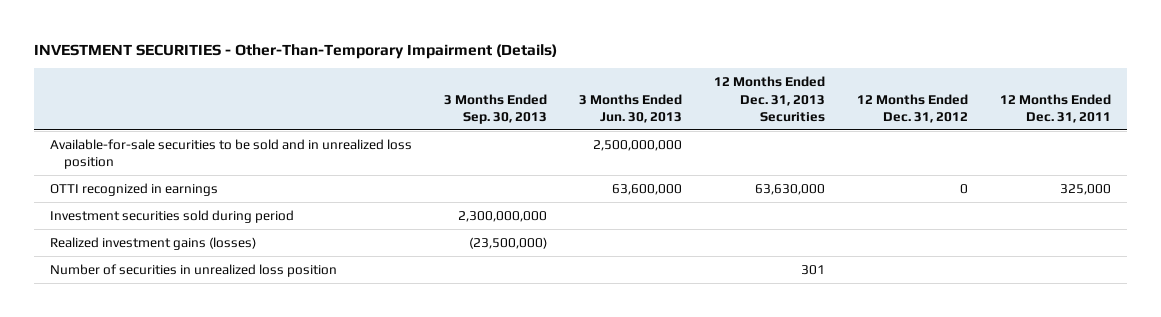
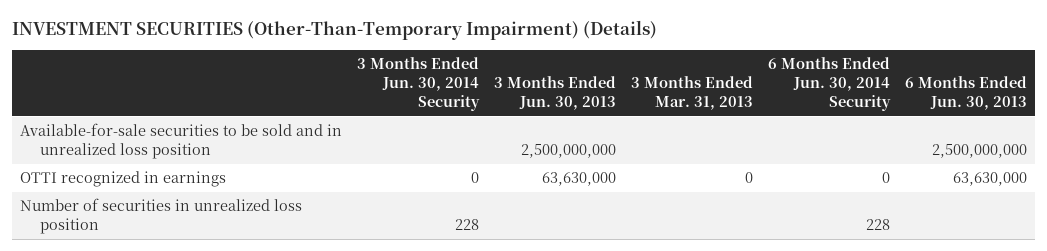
- INVESTMENT SECURITIES - Other-Than-Temporary Impairment (Details)
+ INVESTMENT SECURITIES (Other-Than-Temporary Impairment) (Details)
- | 3 Months Ended Sep. 30, 2013 | 3 Months Ended Jun. 30, 2013 | 12 Months Ended Dec. 31, 2013 Securities | 12 Months Ended Dec. 31, 2012 | 12 Months Ended Dec. 31, 2011
+ | 3 Months Ended Jun. 30, 2014 Security | 3 Months Ended Jun. 30, 2013 | 3 Months Ended Mar. 31, 2013 | 6 Months Ended Jun. 30, 2014 Security | 6 Months Ended Jun. 30, 2013
- OTTI recognized in earnings | | 63,600,000 | 63,630,000 | 0 | 325,000
- Investment securities sold during period | 2,300,000,000 | | | |
- Realized investment gains (losses) | (23,500,000) | | | |
+ OTTI recognized in earnings | 0 | 63,630,000 | 0 | 0 | 63,630,000

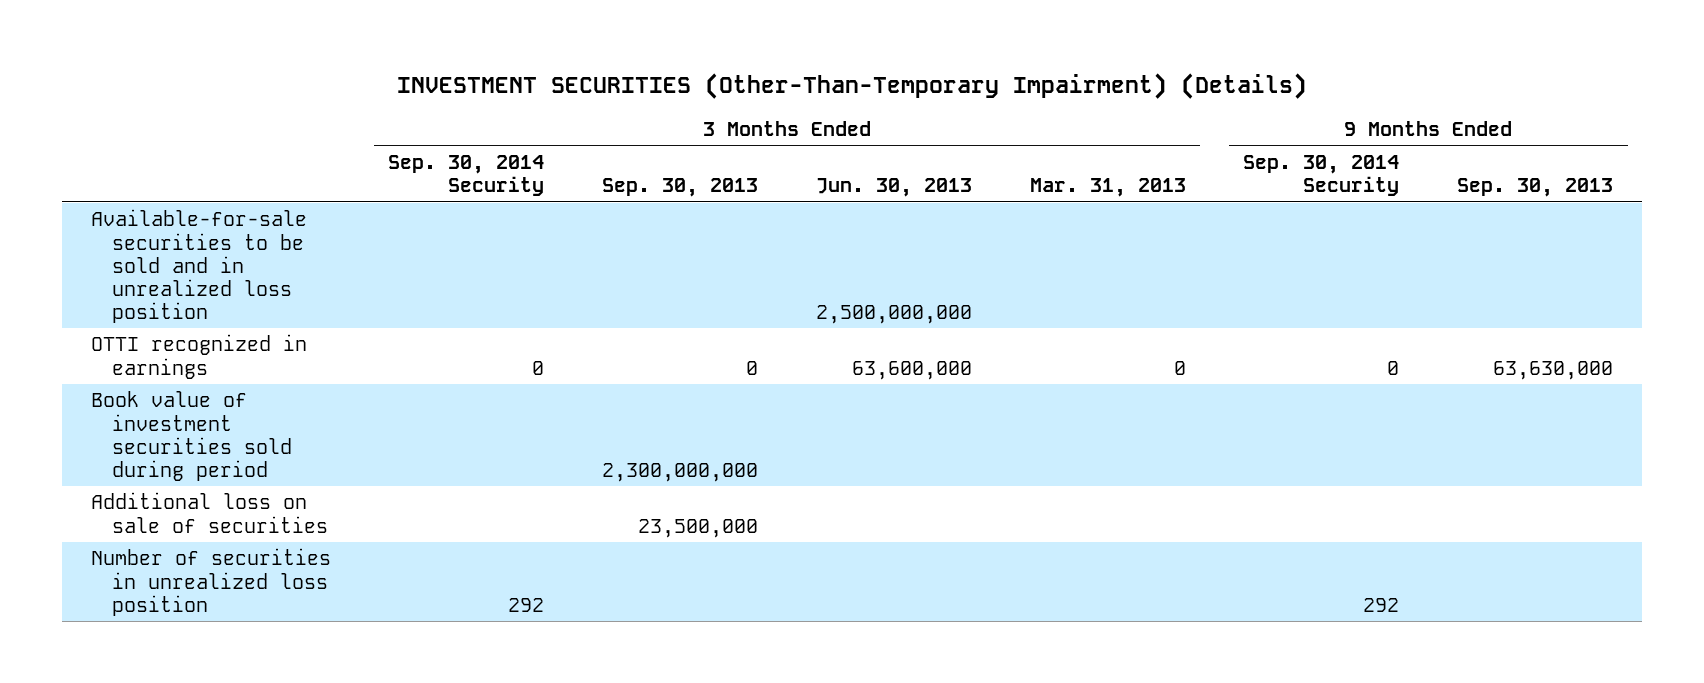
- | 3 Months Ended Jun. 30, 2014 Security | 3 Months Ended Jun. 30, 2013 | 3 Months Ended Mar. 31, 2013 | 6 Months Ended Jun. 30, 2014 Security | 6 Months Ended Jun. 30, 2013
+ | 3 Months Ended Sep. 30, 2014 Security | 3 Months Ended Sep. 30, 2013 | 3 Months Ended Jun. 30, 2013 | 3 Months Ended Mar. 31, 2013 | 9 Months Ended Sep. 30, 2014 Security | 9 Months Ended Sep. 30, 2013
- OTTI recognized in earnings | 0 | 63,630,000 | 0 | 0 | 63,630,000
+ OTTI recognized in earnings | 0 | 0 | 63,600,000 | 0 | 0 | 63,630,000
+ Book value of investment securities sold during period | | 2,300,000,000 | | | |
+ Additional loss on sale of securities | | 23,500,000 | | | |

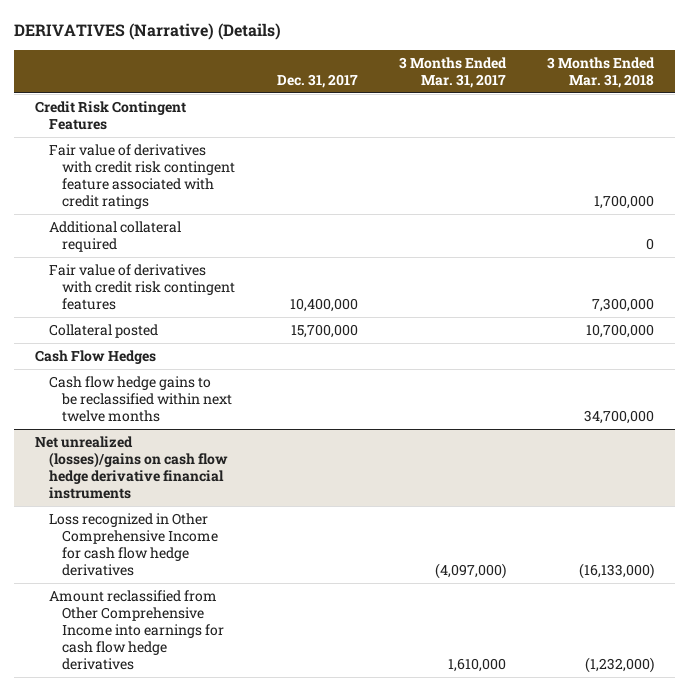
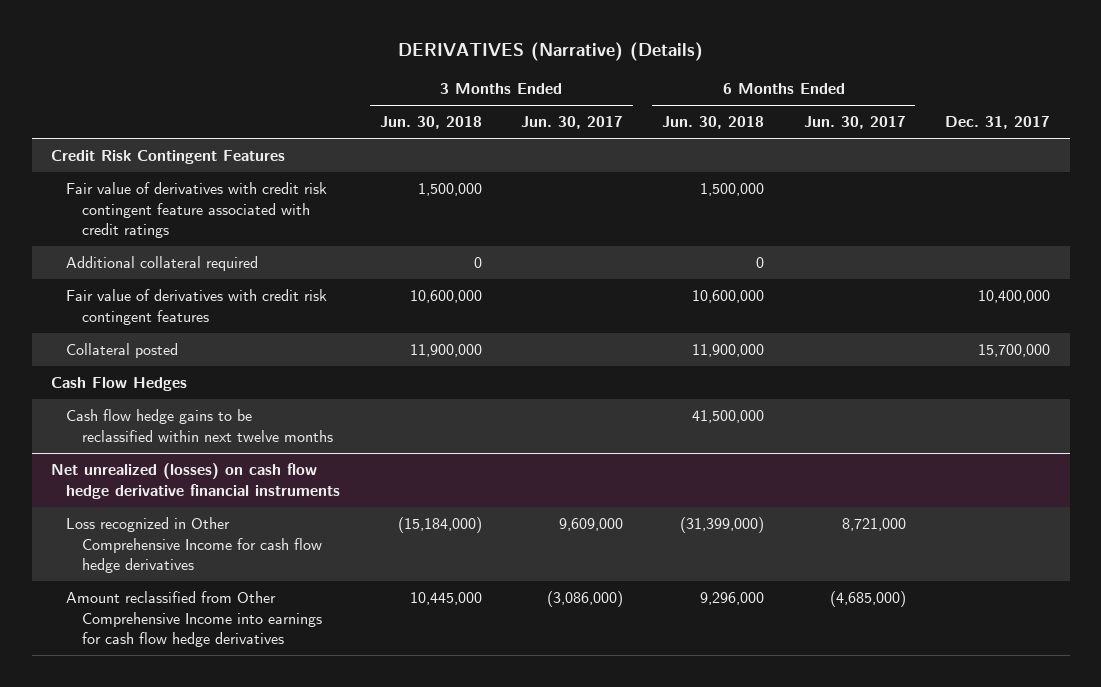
- | Dec. 31, 2017 | 3 Months Ended Mar. 31, 2017 | 3 Months Ended Mar. 31, 2018
+ | 3 Months Ended Jun. 30, 2018 | 3 Months Ended Jun. 30, 2017 | 6 Months Ended Jun. 30, 2018 | 6 Months Ended Jun. 30, 2017 | Dec. 31, 2017
- Net unrealized (losses)/gains on cash flow hedge derivative financial instruments
+ Net unrealized (losses) on cash flow hedge derivative financial instruments

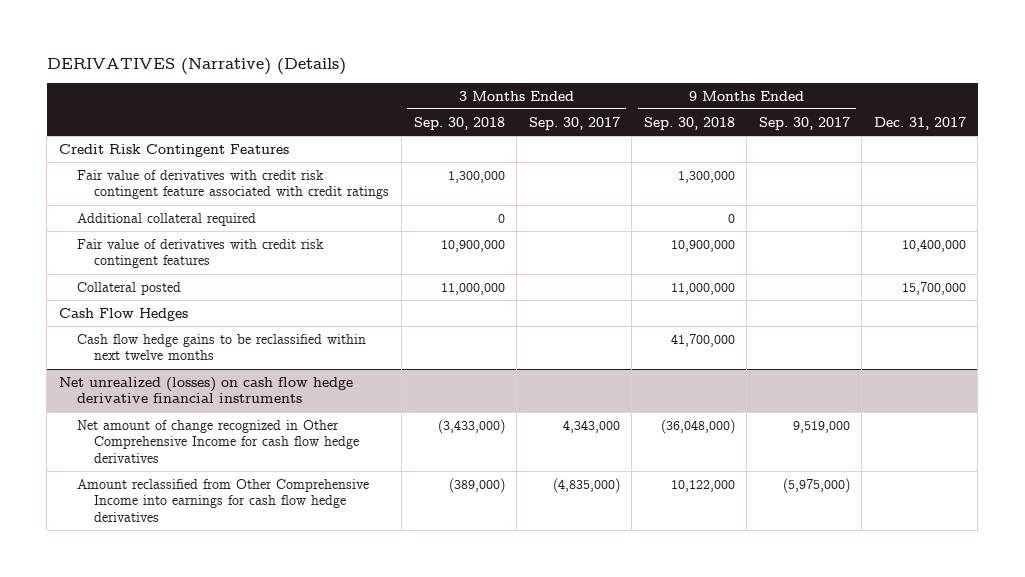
- | 3 Months Ended Jun. 30, 2018 | 3 Months Ended Jun. 30, 2017 | 6 Months Ended Jun. 30, 2018 | 6 Months Ended Jun. 30, 2017 | Dec. 31, 2017
+ | 3 Months Ended Sep. 30, 2018 | 3 Months Ended Sep. 30, 2017 | 9 Months Ended Sep. 30, 2018 | 9 Months Ended Sep. 30, 2017 | Dec. 31, 2017
@ Net unrealized (losses) on cash flow hedge derivative financial instruments
- Loss recognized in Other Comprehensive Income for cash flow hedge derivatives | (15,184,000) | 9,609,000 | (31,399,000) | 8,721,000 |
+ Net amount of change recognized in Other Comprehensive Income for cash flow hedge derivatives | (3,433,000) | 4,343,000 | (36,048,000) | 9,519,000 |

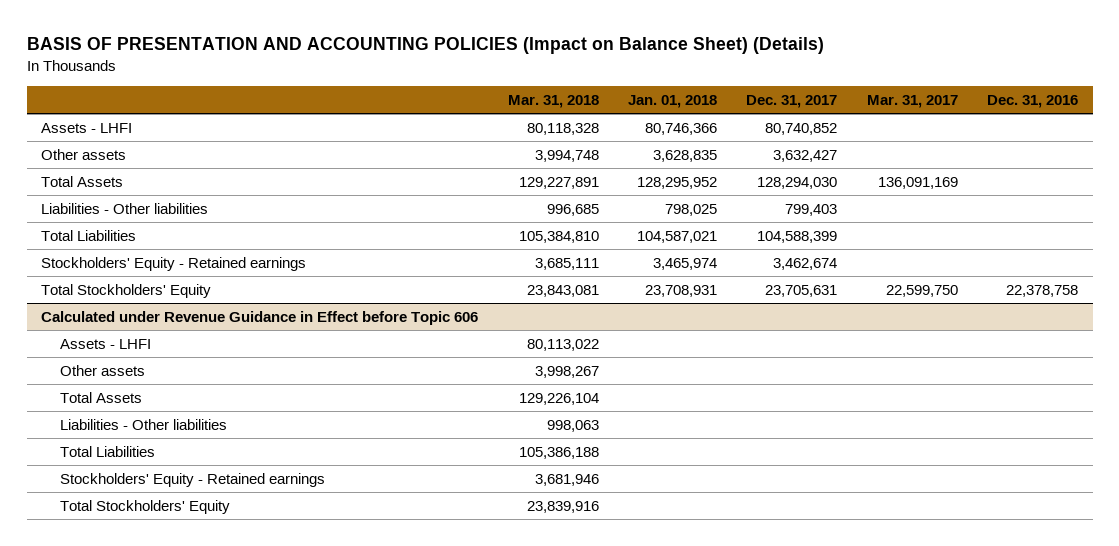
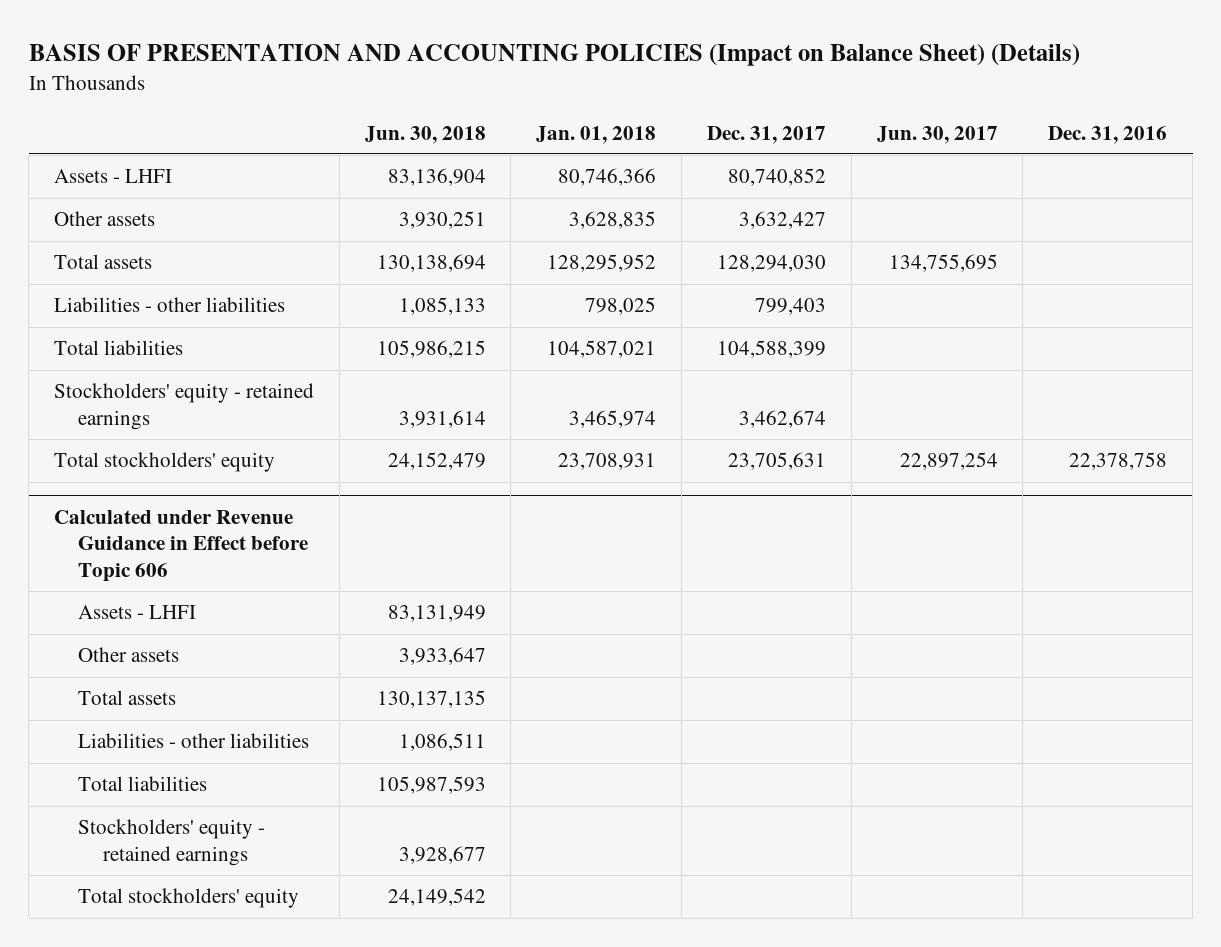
- | Mar. 31, 2018 | Jan. 01, 2018 | Dec. 31, 2017 | Mar. 31, 2017 | Dec. 31, 2016
+ | Jun. 30, 2018 | Jan. 01, 2018 | Dec. 31, 2017 | Jun. 30, 2017 | Dec. 31, 2016
- Total Assets | 129,227,891 | 128,295,952 | 128,294,030 | 136,091,169 |
- Liabilities - Other liabilities | 996,685 | 798,025 | 799,403 | |
- Total Liabilities | 105,384,810 | 104,587,021 | 104,588,399 | |
- Stockholders' Equity - Retained earnings | 3,685,111 | 3,465,974 | 3,462,674 | |
- Total Stockholders' Equity | 23,843,081 | 23,708,931 | 23,705,631 | 22,599,750 | 22,378,758
+ Total assets | 130,138,694 | 128,295,952 | 128,294,030 | 134,755,695 |
+ Liabilities - other liabilities | 1,085,133 | 798,025 | 799,403 | |
+ Total liabilities | 105,986,215 | 104,587,021 | 104,588,399 | |
+ Stockholders' equity - retained earnings | 3,931,614 | 3,465,974 | 3,462,674 | |
+ Total stockholders' equity | 24,152,479 | 23,708,931 | 23,705,631 | 22,897,254 | 22,378,758
@ Calculated under Revenue Guidance in Effect before Topic 606
- Total Assets | 129,226,104 | | | |
- Liabilities - Other liabilities | 998,063 | | | |
- Total Liabilities | 105,386,188 | | | |
- Stockholders' Equity - Retained earnings | 3,681,946 | | | |
- Total Stockholders' Equity | 23,839,916 | | | |
+ Total assets | 130,137,135 | | | |
+ Liabilities - other liabilities | 1,086,511 | | | |
+ Total liabilities | 105,987,593 | | | |
+ Stockholders' equity - retained earnings | 3,928,677 | | | |
+ Total stockholders' equity | 24,149,542 | | | |

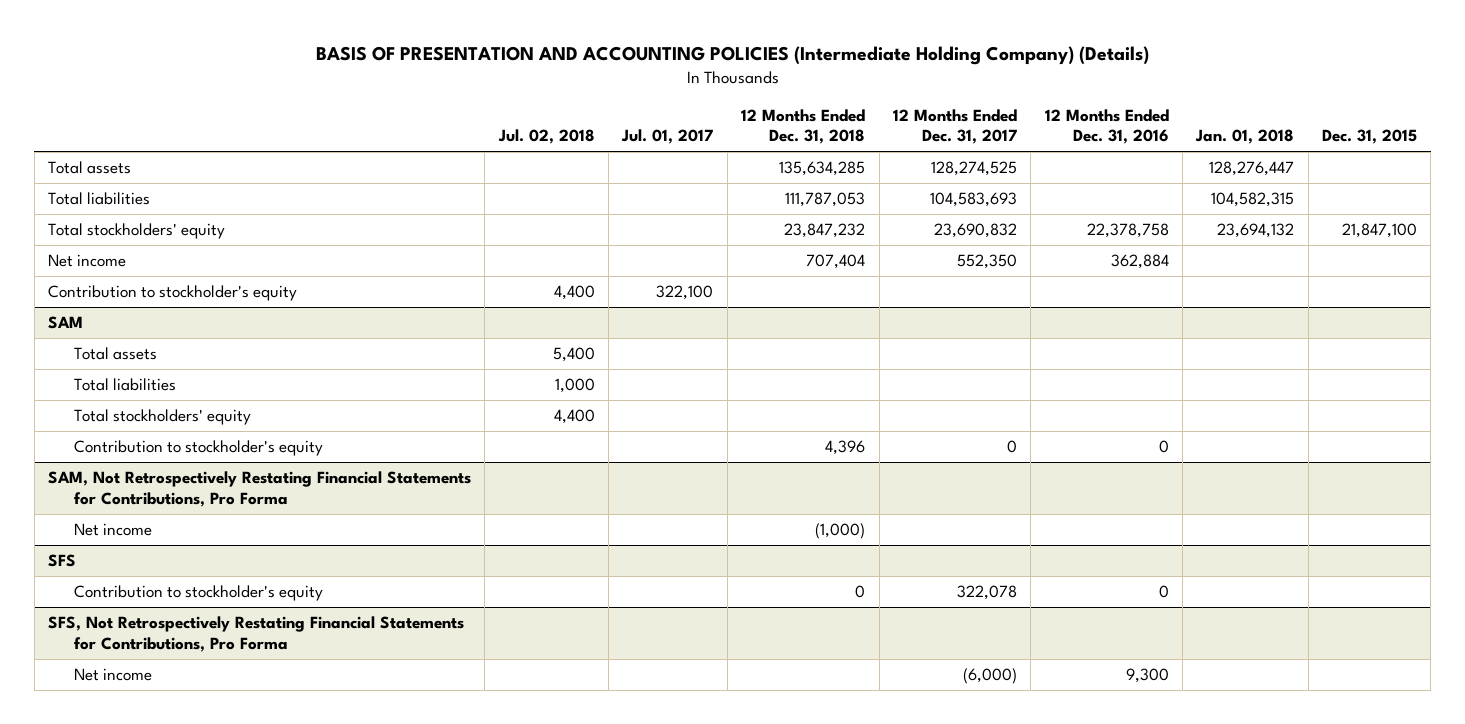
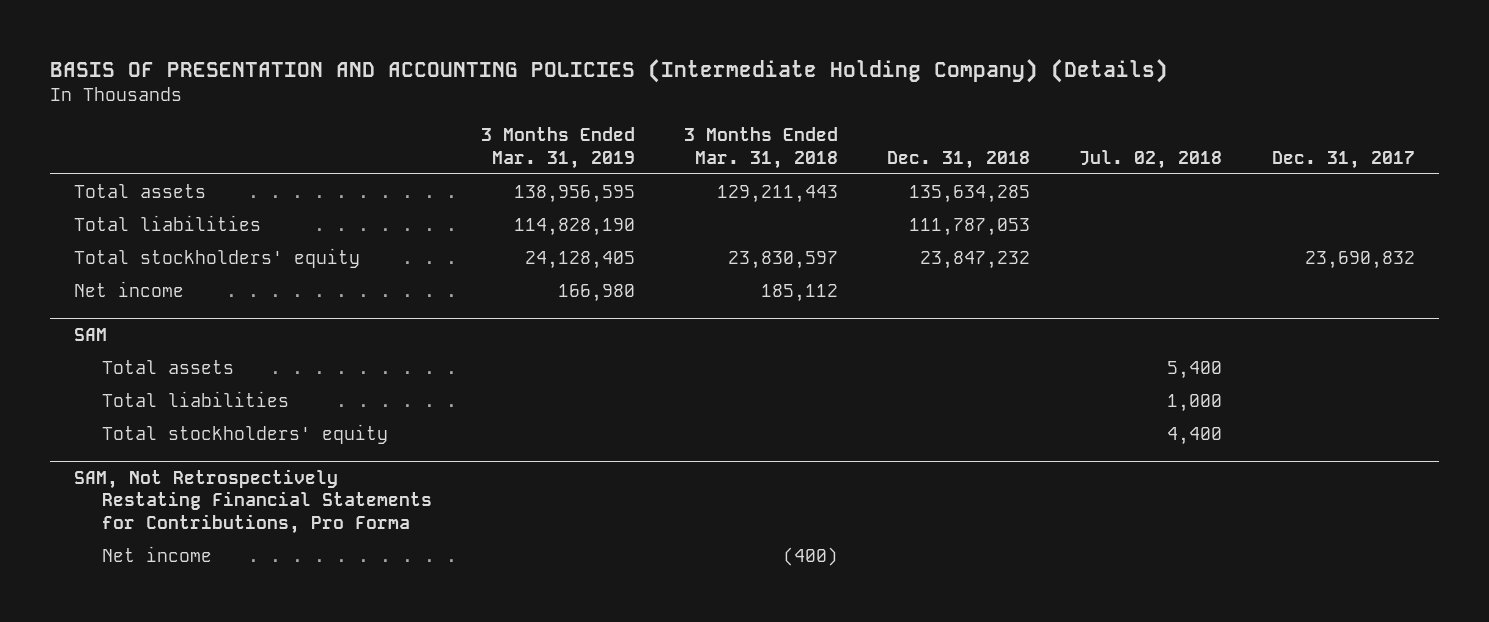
- | Jul. 02, 2018 | Jul. 01, 2017 | 12 Months Ended Dec. 31, 2018 | 12 Months Ended Dec. 31, 2017 | 12 Months Ended Dec. 31, 2016 | Jan. 01, 2018 | Dec. 31, 2015
+ | 3 Months Ended Mar. 31, 2019 | 3 Months Ended Mar. 31, 2018 | Dec. 31, 2018 | Jul. 02, 2018 | Dec. 31, 2017
- Contribution to stockholder's equity | 4,400 | 322,100 | | | | |
@ SAM
- Contribution to stockholder's equity | | | 4,396 | 0 | 0 | |
- SFS
- Contribution to stockholder's equity | | | 0 | 322,078 | 0 | |
- SFS, Not Retrospectively Restating Financial Statements for Contributions, Pro Forma
- Net income | | | | (6,000) | 9,300 | |

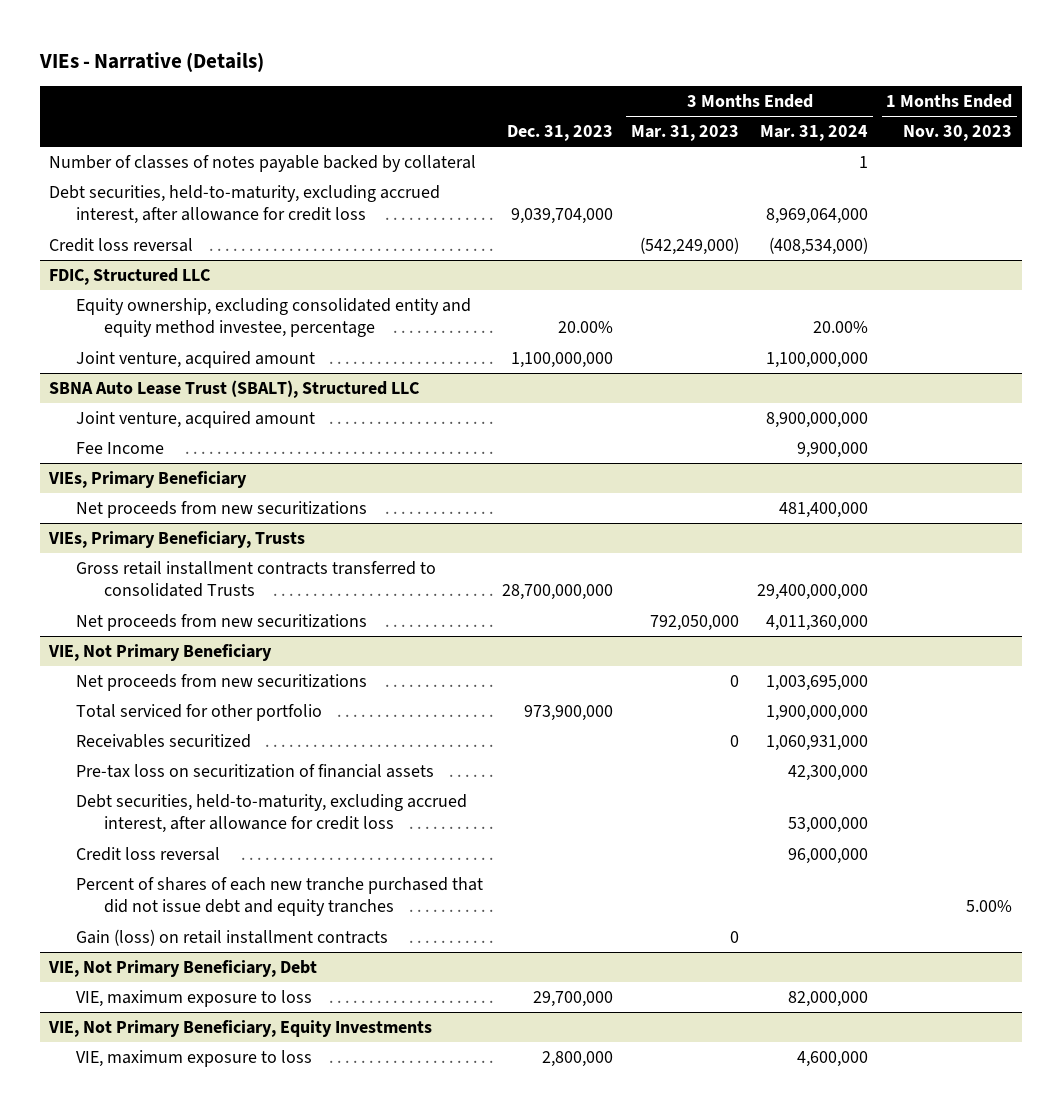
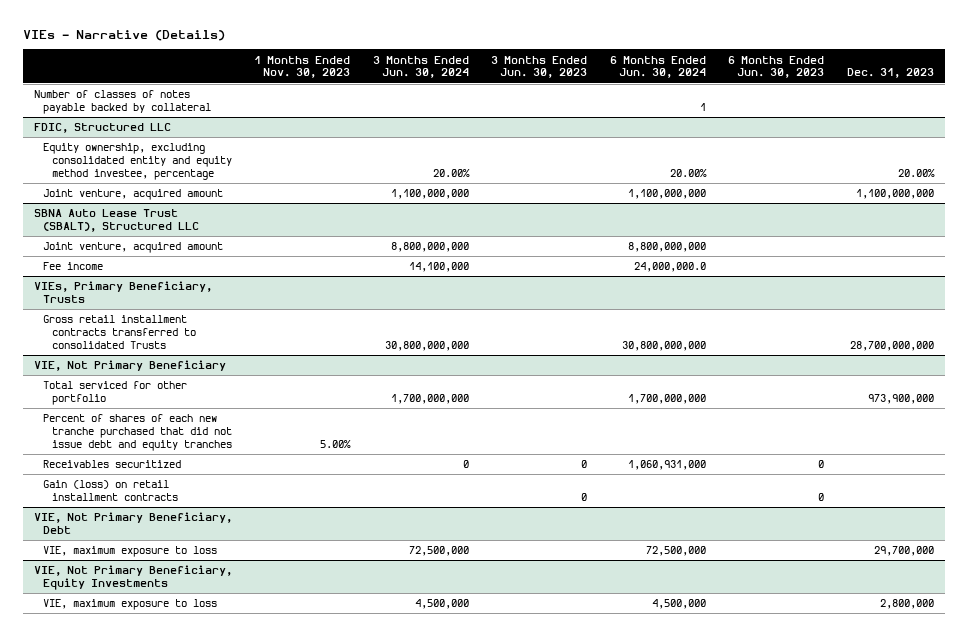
- | Dec. 31, 2023 | 3 Months Ended Mar. 31, 2023 | 3 Months Ended Mar. 31, 2024 | 1 Months Ended Nov. 30, 2023
+ | 1 Months Ended Nov. 30, 2023 | 3 Months Ended Jun. 30, 2024 | 3 Months Ended Jun. 30, 2023 | 6 Months Ended Jun. 30, 2024 | 6 Months Ended Jun. 30, 2023 | Dec. 31, 2023
- Debt securities, held-to-maturity, excluding accrued interest, after allowance for credit loss | 9,039,704,000 | | 8,969,064,000 |
- Credit loss reversal | | (542,249,000) | (408,534,000) |
@ SBNA Auto Lease Trust (SBALT), Structured LLC
- Fee Income | | | 9,900,000 |
- VIEs, Primary Beneficiary
- Net proceeds from new securitizations | | | 481,400,000 |
@ SBNA Auto Lease Trust (SBALT), Structured LLC
+ Fee income | | 14,100,000 | | 24,000,000.0 | |
@ VIEs, Primary Beneficiary, Trusts
- Net proceeds from new securitizations | | 792,050,000 | 4,011,360,000 |
@ VIE, Not Primary Beneficiary
- Net proceeds from new securitizations | | 0 | 1,003,695,000 |
- Pre-tax loss on securitization of financial assets | | | 42,300,000 |
- Debt securities, held-to-maturity, excluding accrued interest, after allowance for credit loss | | | 53,000,000 |
- Credit loss reversal | | | 96,000,000 |
moved down: Receivables securitized | | 0 | 0 | 1,060,931,000 | 0 |

